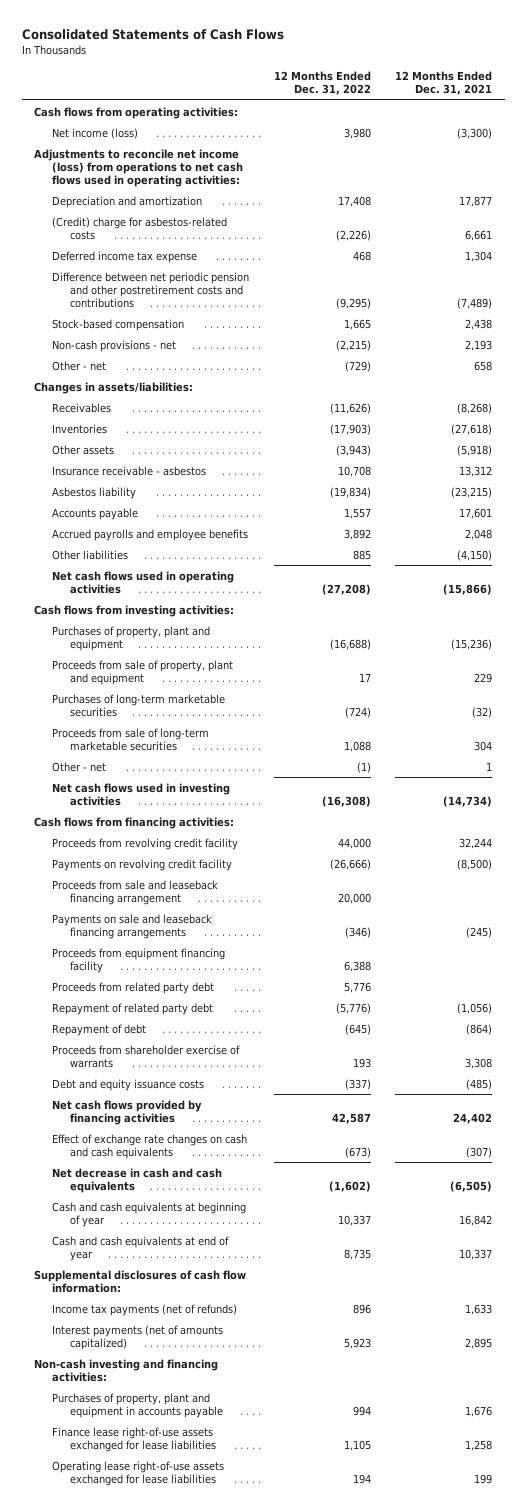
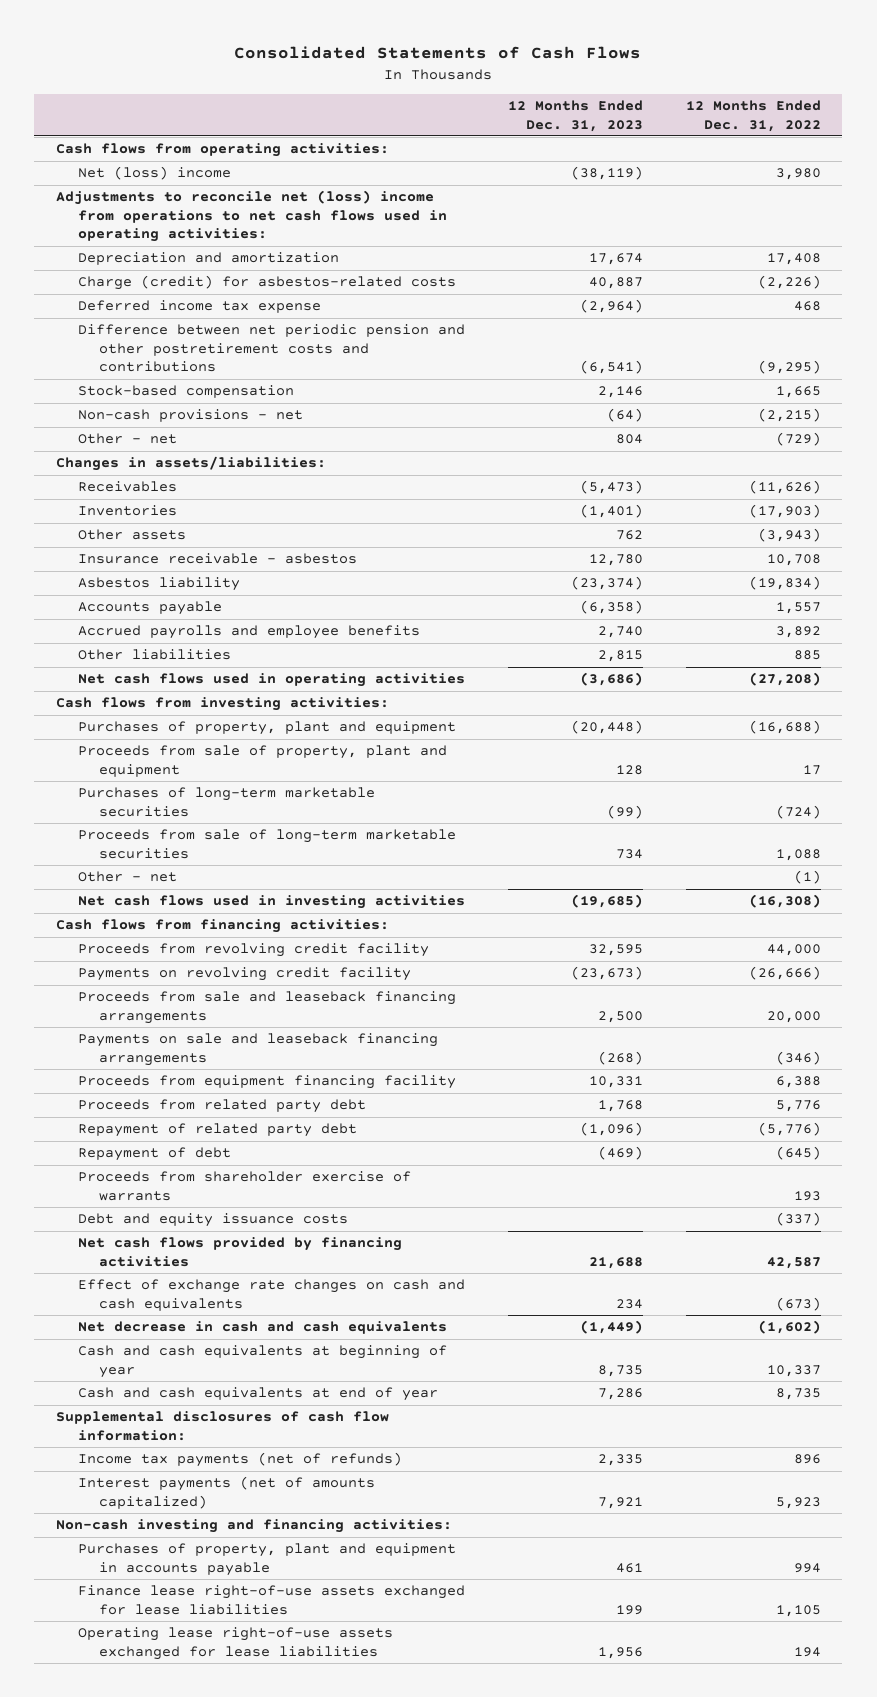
- | 12 Months Ended Dec. 31, 2022 | 12 Months Ended Dec. 31, 2021
+ | 12 Months Ended Dec. 31, 2023 | 12 Months Ended Dec. 31, 2022
- Net income (loss) | 3,980 | (3,300)
- Adjustments to reconcile net income (loss) from operations to net cash flows used in operating activities:
+ Net (loss) income | (38,119) | 3,980
+ Adjustments to reconcile net (loss) income from operations to net cash flows used in operating activities:
- (Credit) charge for asbestos-related costs | (2,226) | 6,661
+ Charge (credit) for asbestos-related costs | 40,887 | (2,226)
- Proceeds from sale and leaseback financing arrangement | 20,000 |
+ Proceeds from sale and leaseback financing arrangements | 2,500 | 20,000

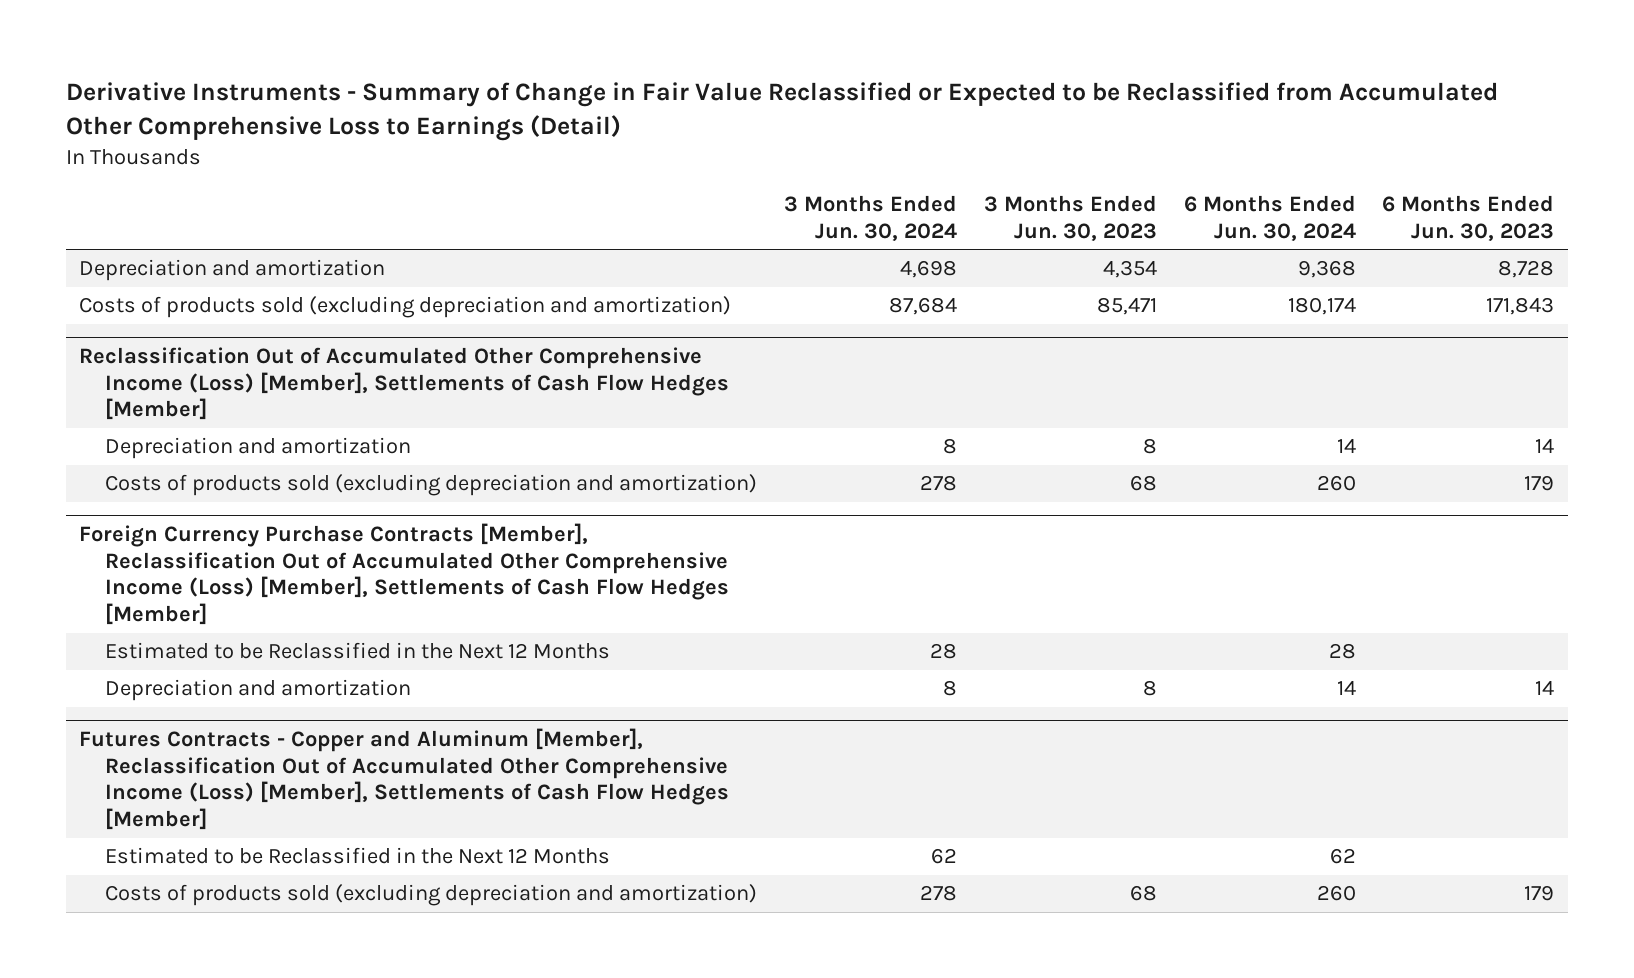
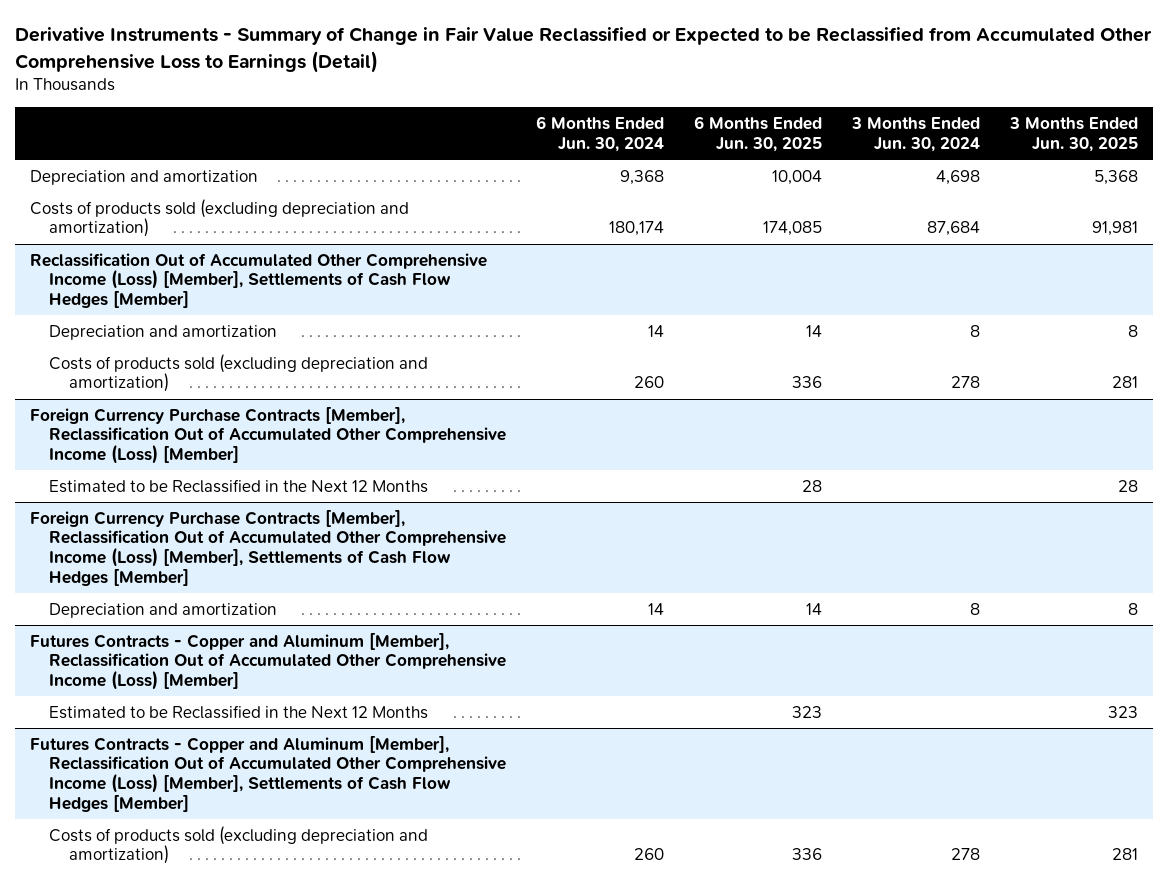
- | 3 Months Ended Jun. 30, 2024 | 3 Months Ended Jun. 30, 2023 | 6 Months Ended Jun. 30, 2024 | 6 Months Ended Jun. 30, 2023
+ | 6 Months Ended Jun. 30, 2024 | 6 Months Ended Jun. 30, 2025 | 3 Months Ended Jun. 30, 2024 | 3 Months Ended Jun. 30, 2025
+ Foreign Currency Purchase Contracts [Member], Reclassification Out of Accumulated Other Comprehensive Income (Loss) [Member]
+ Estimated to be Reclassified in the Next 12 Months | | 28 | | 28
@ Foreign Currency Purchase Contracts [Member], Reclassification Out of Accumulated Other Comprehensive Income (Loss) [Member], Settlements of Cash Flow Hedges [Member]
- Estimated to be Reclassified in the Next 12 Months | 28 | | 28 |
+ Futures Contracts - Copper and Aluminum [Member], Reclassification Out of Accumulated Other Comprehensive Income (Loss) [Member]
+ Estimated to be Reclassified in the Next 12 Months | | 323 | | 323
@ Futures Contracts - Copper and Aluminum [Member], Reclassification Out of Accumulated Other Comprehensive Income (Loss) [Member], Settlements of Cash Flow Hedges [Member]
- Estimated to be Reclassified in the Next 12 Months | 62 | | 62 |

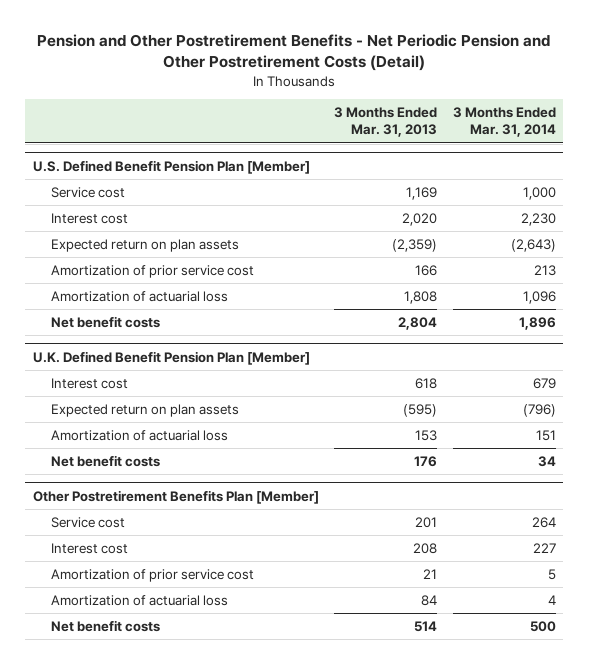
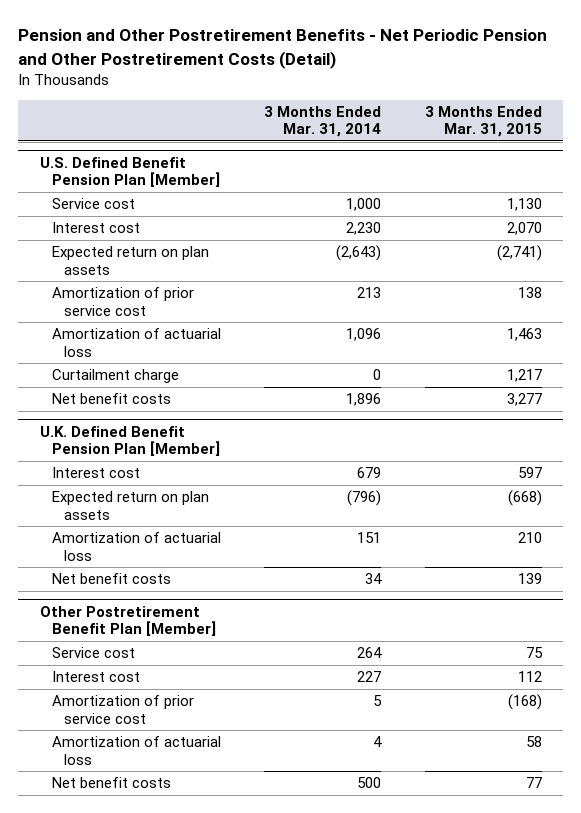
- | 3 Months Ended Mar. 31, 2013 | 3 Months Ended Mar. 31, 2014
+ | 3 Months Ended Mar. 31, 2014 | 3 Months Ended Mar. 31, 2015
@ U.S. Defined Benefit Pension Plan [Member]
+ Curtailment charge | 0 | 1,217
- Other Postretirement Benefits Plan [Member]
+ Other Postretirement Benefit Plan [Member]

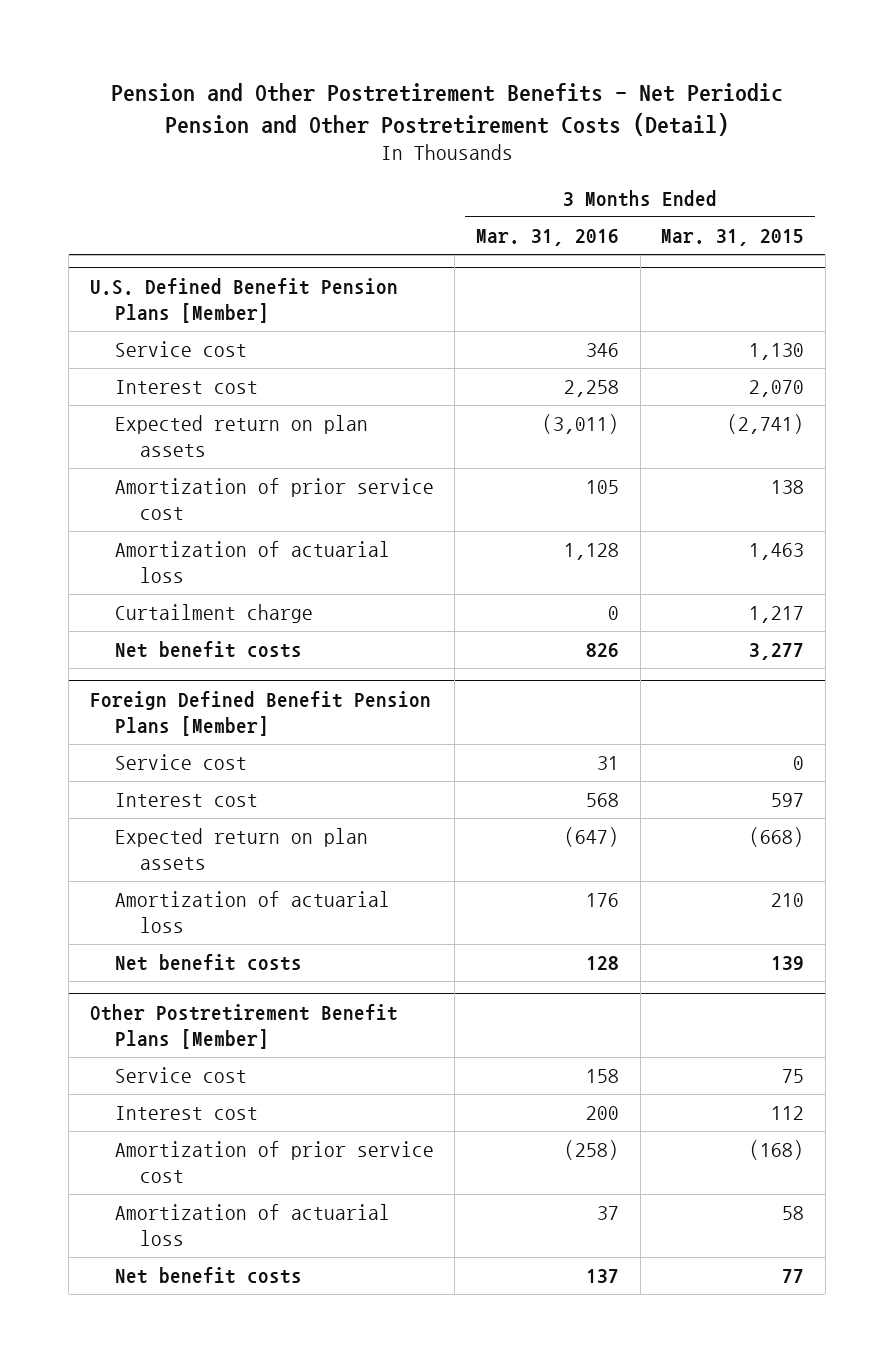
- | 3 Months Ended Mar. 31, 2014 | 3 Months Ended Mar. 31, 2015
+ | 3 Months Ended Mar. 31, 2016 | 3 Months Ended Mar. 31, 2015
- U.S. Defined Benefit Pension Plan [Member]
+ U.S. Defined Benefit Pension Plans [Member]
- U.K. Defined Benefit Pension Plan [Member]
+ Foreign Defined Benefit Pension Plans [Member]
+ Service cost | 31 | 0
- Other Postretirement Benefit Plan [Member]
+ Other Postretirement Benefit Plans [Member]

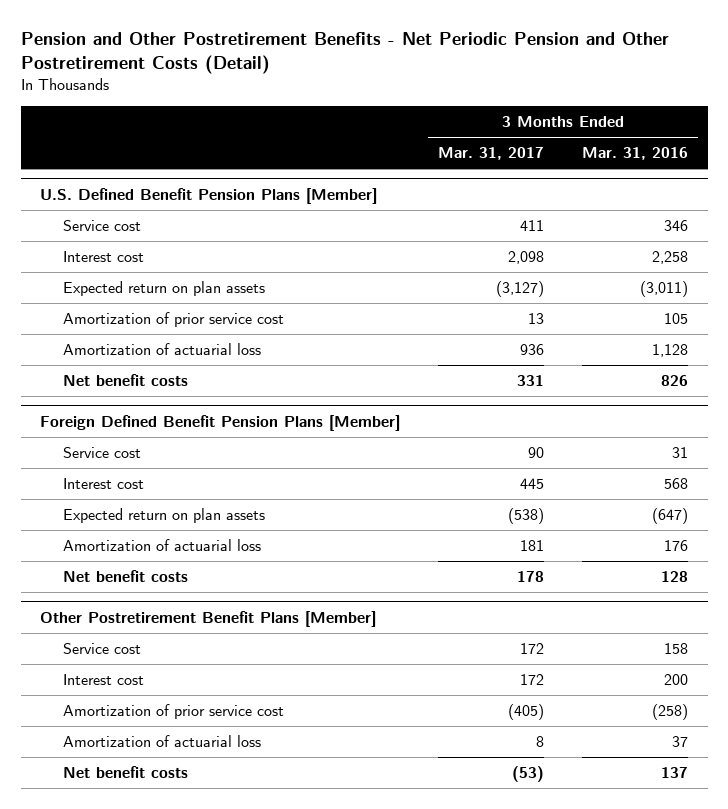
- | 3 Months Ended Mar. 31, 2016 | 3 Months Ended Mar. 31, 2015
+ | 3 Months Ended Mar. 31, 2017 | 3 Months Ended Mar. 31, 2016
@ U.S. Defined Benefit Pension Plans [Member]
- Curtailment charge | 0 | 1,217

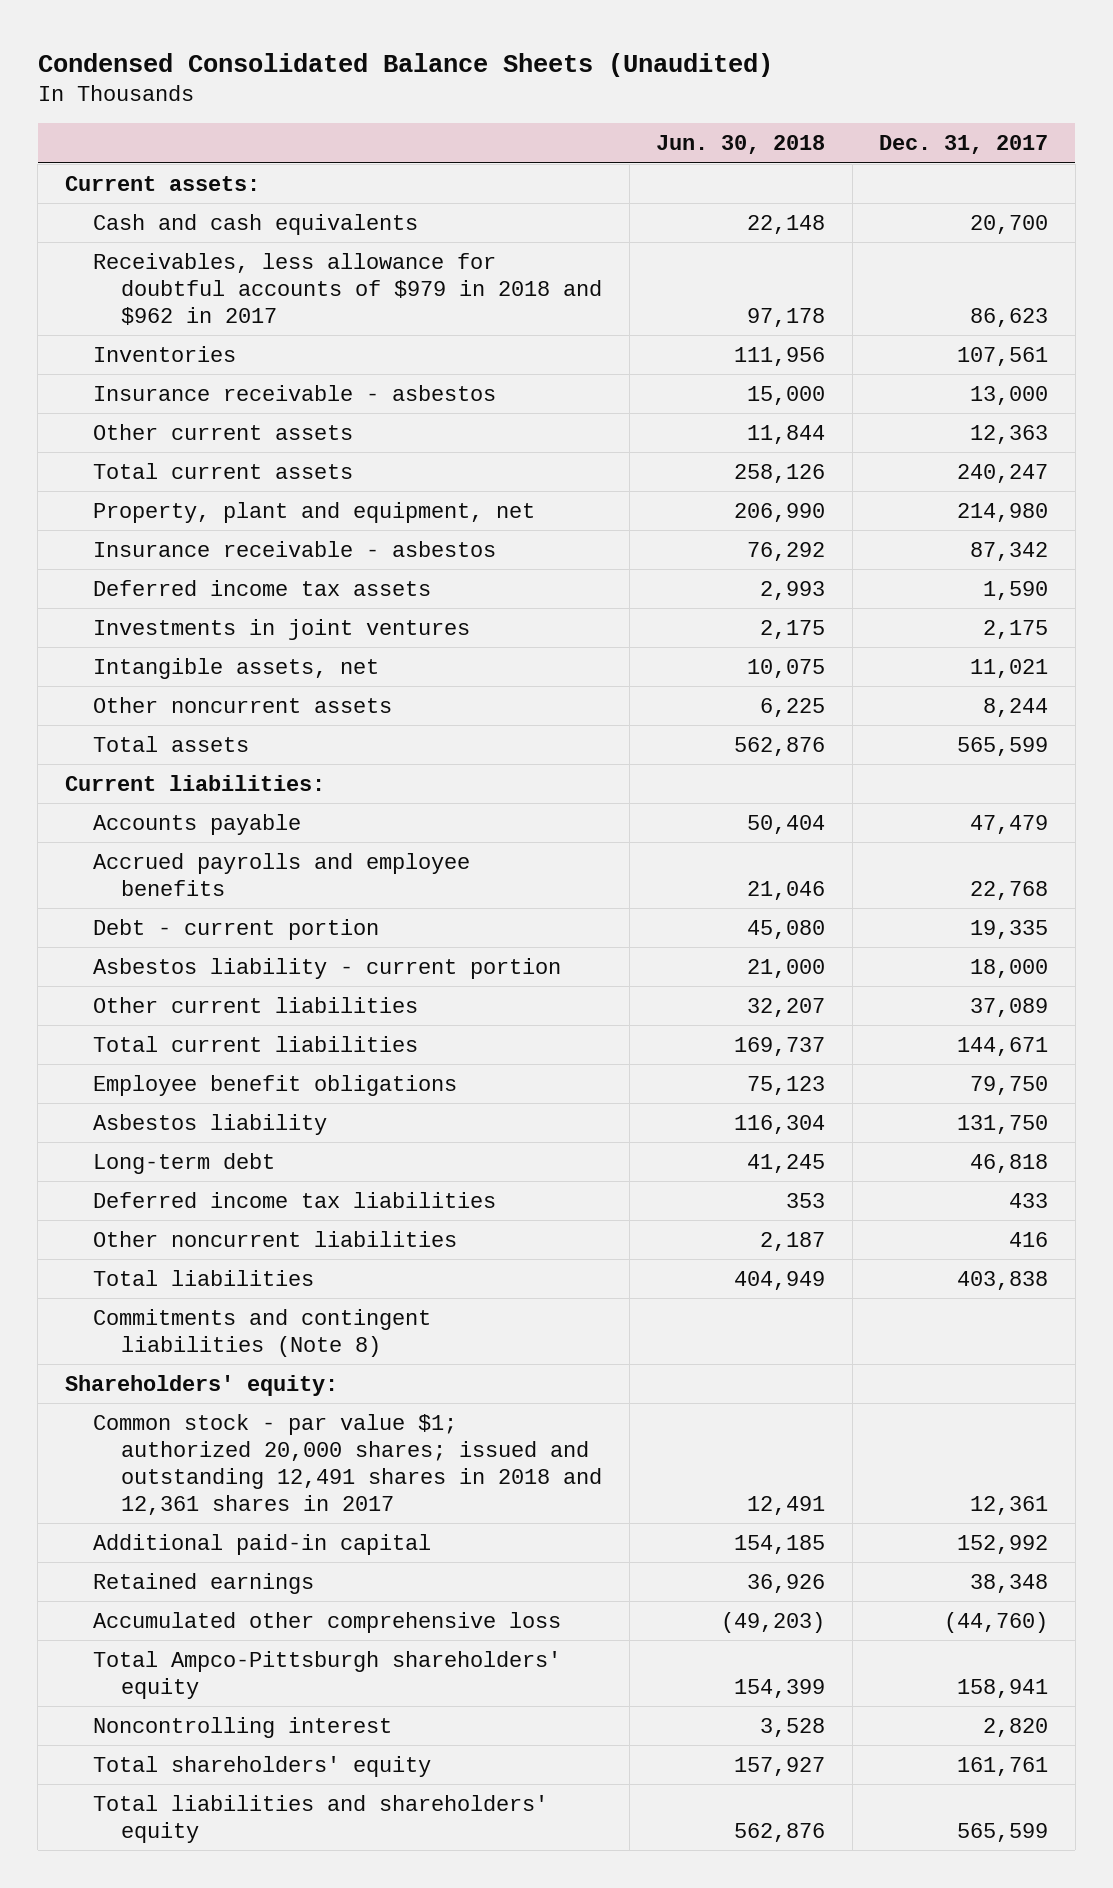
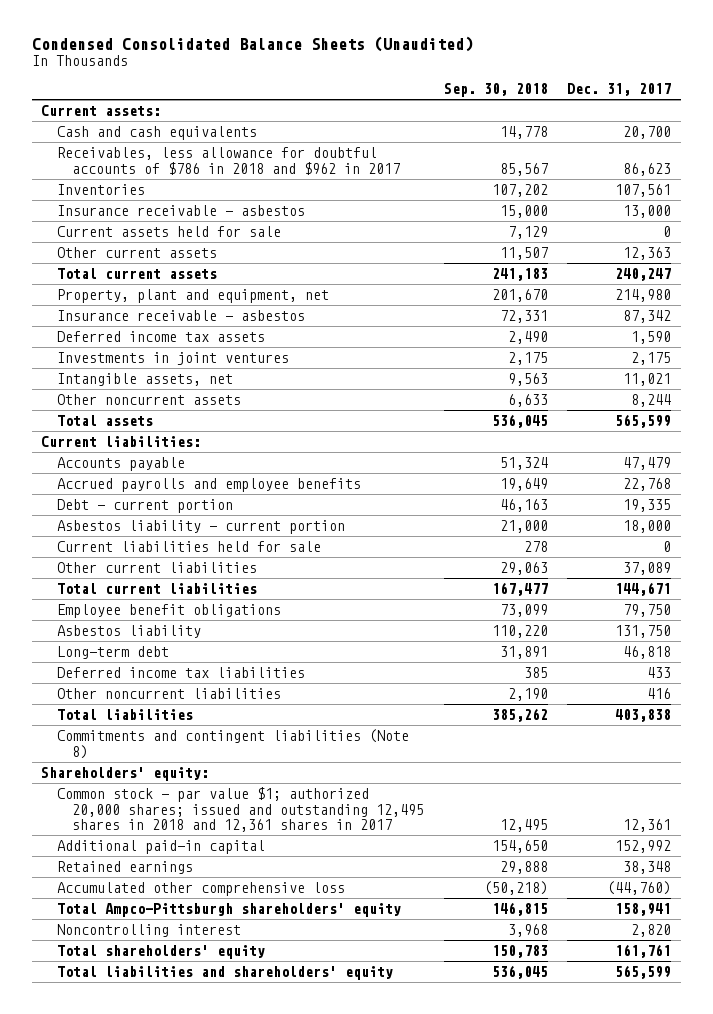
- | Jun. 30, 2018 | Dec. 31, 2017
+ | Sep. 30, 2018 | Dec. 31, 2017
- Receivables, less allowance for doubtful accounts of $979 in 2018 and $962 in 2017 | 97,178 | 86,623
+ Receivables, less allowance for doubtful accounts of $786 in 2018 and $962 in 2017 | 85,567 | 86,623
+ Current assets held for sale | 7,129 | 0
+ Current liabilities held for sale | 278 | 0
- Common stock - par value $1; authorized 20,000 shares; issued and outstanding 12,491 shares in 2018 and 12,361 shares in 2017 | 12,491 | 12,361
+ Common stock - par value $1; authorized 20,000 shares; issued and outstanding 12,495 shares in 2018 and 12,361 shares in 2017 | 12,495 | 12,361

